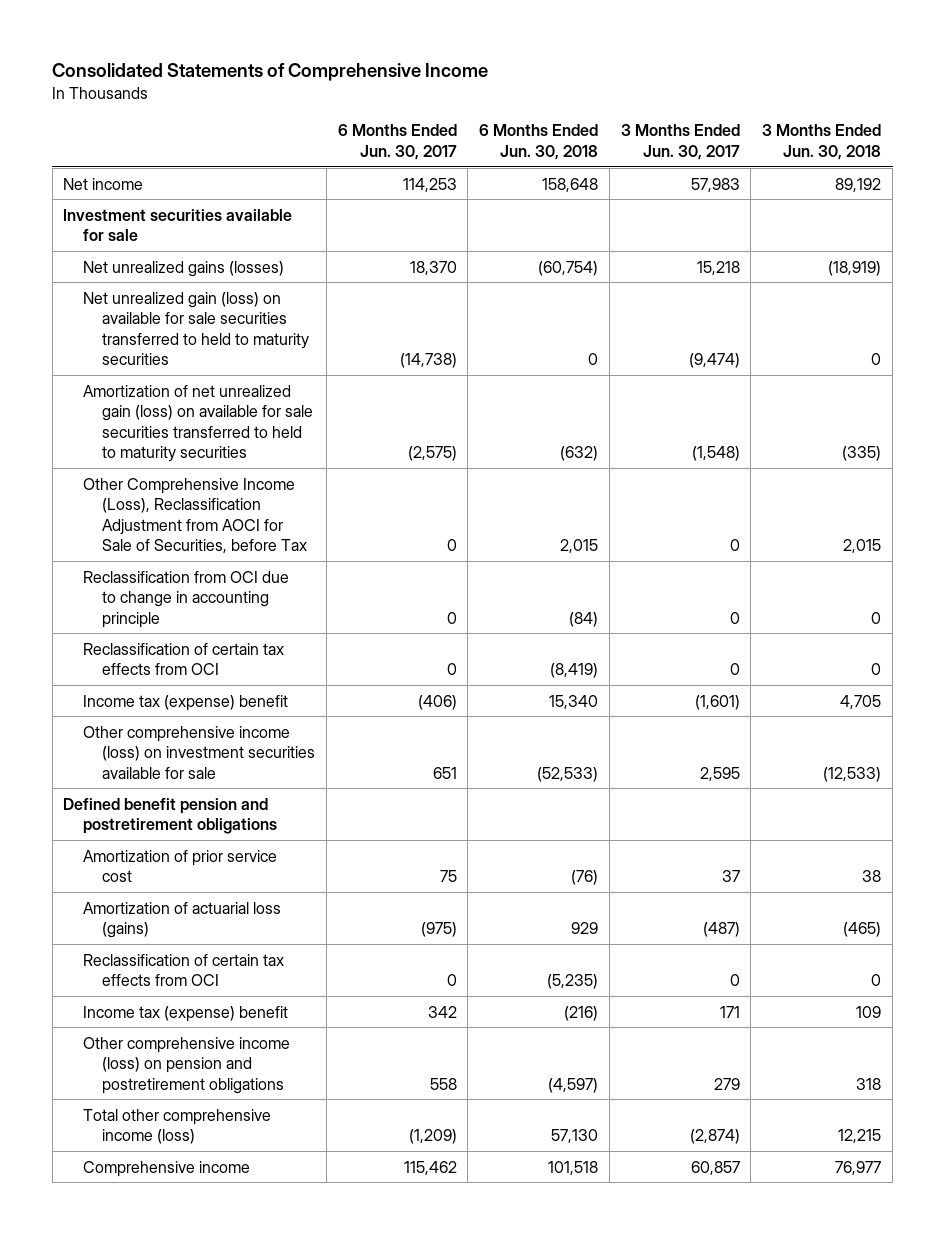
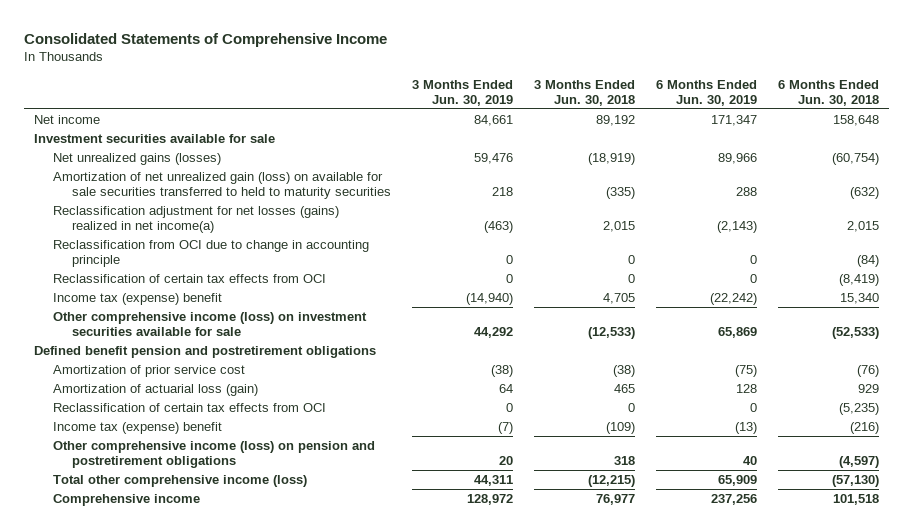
- | 6 Months Ended Jun. 30, 2017 | 6 Months Ended Jun. 30, 2018 | 3 Months Ended Jun. 30, 2017 | 3 Months Ended Jun. 30, 2018
+ | 3 Months Ended Jun. 30, 2019 | 3 Months Ended Jun. 30, 2018 | 6 Months Ended Jun. 30, 2019 | 6 Months Ended Jun. 30, 2018
- Net unrealized gain (loss) on available for sale securities transferred to held to maturity securities | (14,738) | 0 | (9,474) | 0
- Other Comprehensive Income (Loss), Reclassification Adjustment from AOCI for Sale of Securities, before Tax | 0 | 2,015 | 0 | 2,015
+ Reclassification adjustment for net losses (gains) realized in net income(a) | (463) | 2,015 | (2,143) | 2,015
- Amortization of prior service cost | 75 | (76) | 37 | 38
- Amortization of actuarial loss (gains) | (975) | 929 | (487) | (465)
+ Amortization of prior service cost | (38) | (38) | (75) | (76)
+ Amortization of actuarial loss (gain) | 64 | 465 | 128 | 929
- Income tax (expense) benefit | 342 | (216) | 171 | 109
+ Income tax (expense) benefit | (7) | (109) | (13) | (216)
- Total other comprehensive income (loss) | (1,209) | 57,130 | (2,874) | 12,215
+ Total other comprehensive income (loss) | 44,311 | (12,215) | 65,909 | (57,130)

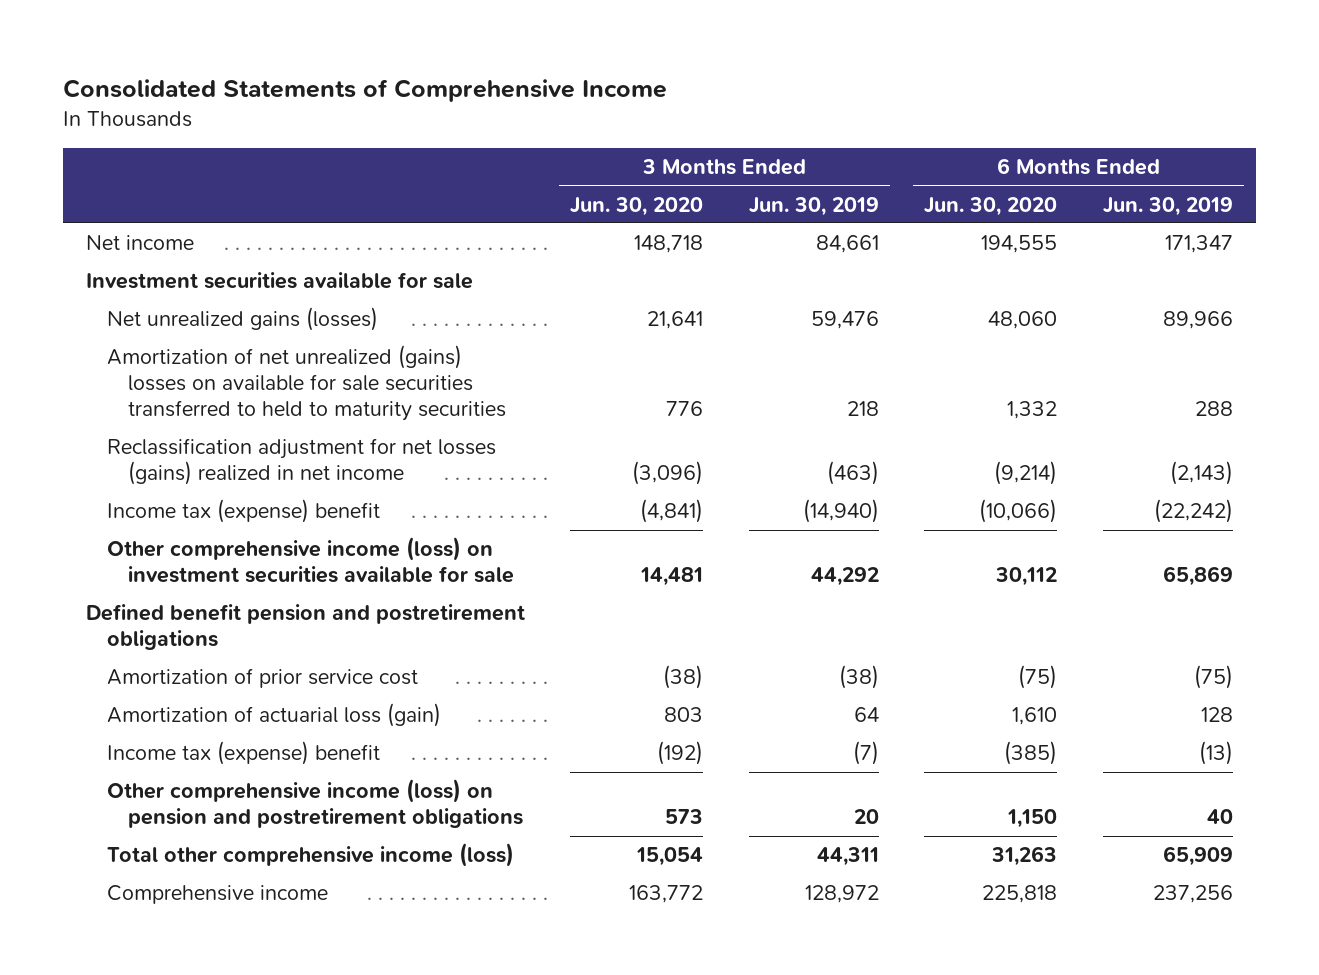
- | 3 Months Ended Jun. 30, 2019 | 3 Months Ended Jun. 30, 2018 | 6 Months Ended Jun. 30, 2019 | 6 Months Ended Jun. 30, 2018
+ | 3 Months Ended Jun. 30, 2020 | 3 Months Ended Jun. 30, 2019 | 6 Months Ended Jun. 30, 2020 | 6 Months Ended Jun. 30, 2019
- Amortization of net unrealized gain (loss) on available for sale securities transferred to held to maturity securities | 218 | (335) | 288 | (632)
- Reclassification adjustment for net losses (gains) realized in net income(a) | (463) | 2,015 | (2,143) | 2,015
- Reclassification from OCI due to change in accounting principle | 0 | 0 | 0 | (84)
- Reclassification of certain tax effects from OCI | 0 | 0 | 0 | (8,419)
+ Amortization of net unrealized (gains) losses on available for sale securities transferred to held to maturity securities | 776 | 218 | 1,332 | 288
+ Reclassification adjustment for net losses (gains) realized in net income | (3,096) | (463) | (9,214) | (2,143)
- Reclassification of certain tax effects from OCI | 0 | 0 | 0 | (5,235)

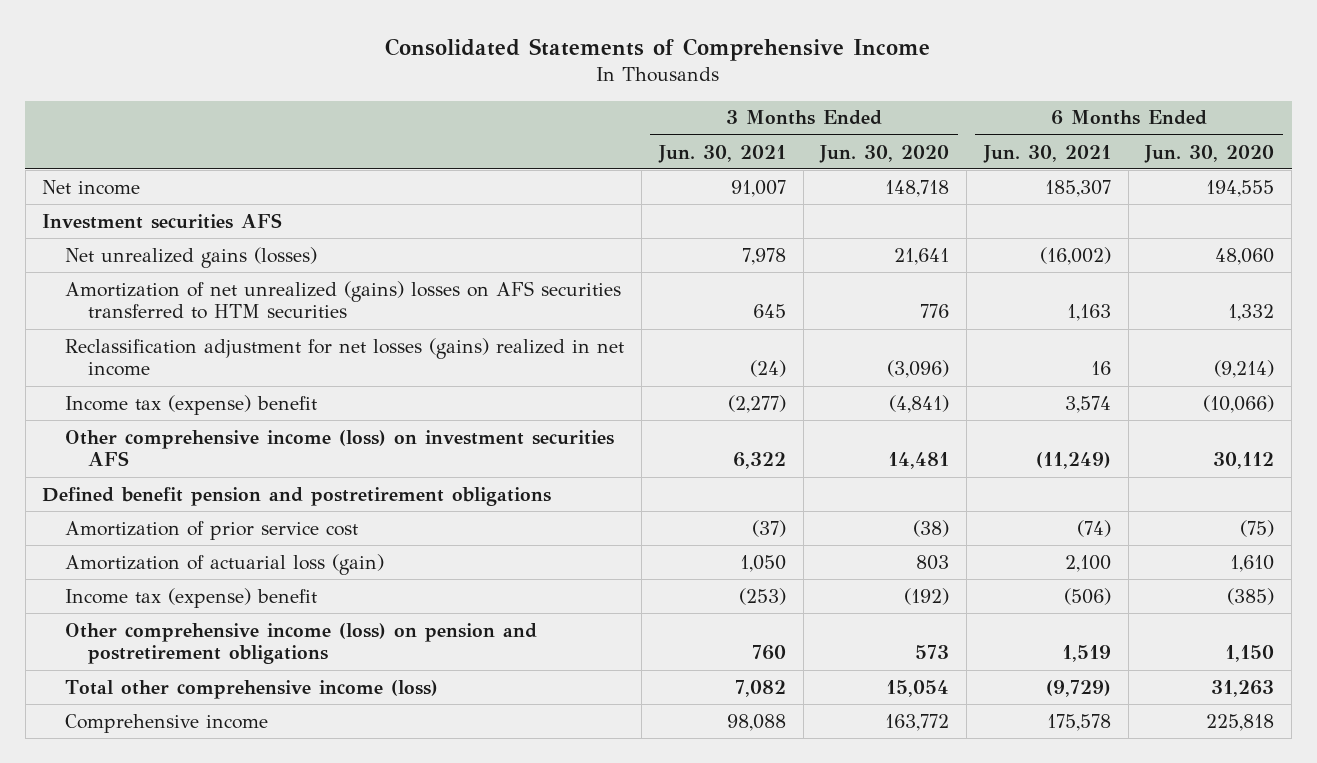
- | 3 Months Ended Jun. 30, 2020 | 3 Months Ended Jun. 30, 2019 | 6 Months Ended Jun. 30, 2020 | 6 Months Ended Jun. 30, 2019
+ | 3 Months Ended Jun. 30, 2021 | 3 Months Ended Jun. 30, 2020 | 6 Months Ended Jun. 30, 2021 | 6 Months Ended Jun. 30, 2020
- Investment securities available for sale
+ Investment securities AFS
- Amortization of net unrealized (gains) losses on available for sale securities transferred to held to maturity securities | 776 | 218 | 1,332 | 288
+ Amortization of net unrealized (gains) losses on AFS securities transferred to HTM securities | 645 | 776 | 1,163 | 1,332
- Other comprehensive income (loss) on investment securities available for sale | 14,481 | 44,292 | 30,112 | 65,869
+ Other comprehensive income (loss) on investment securities AFS | 6,322 | 14,481 | (11,249) | 30,112

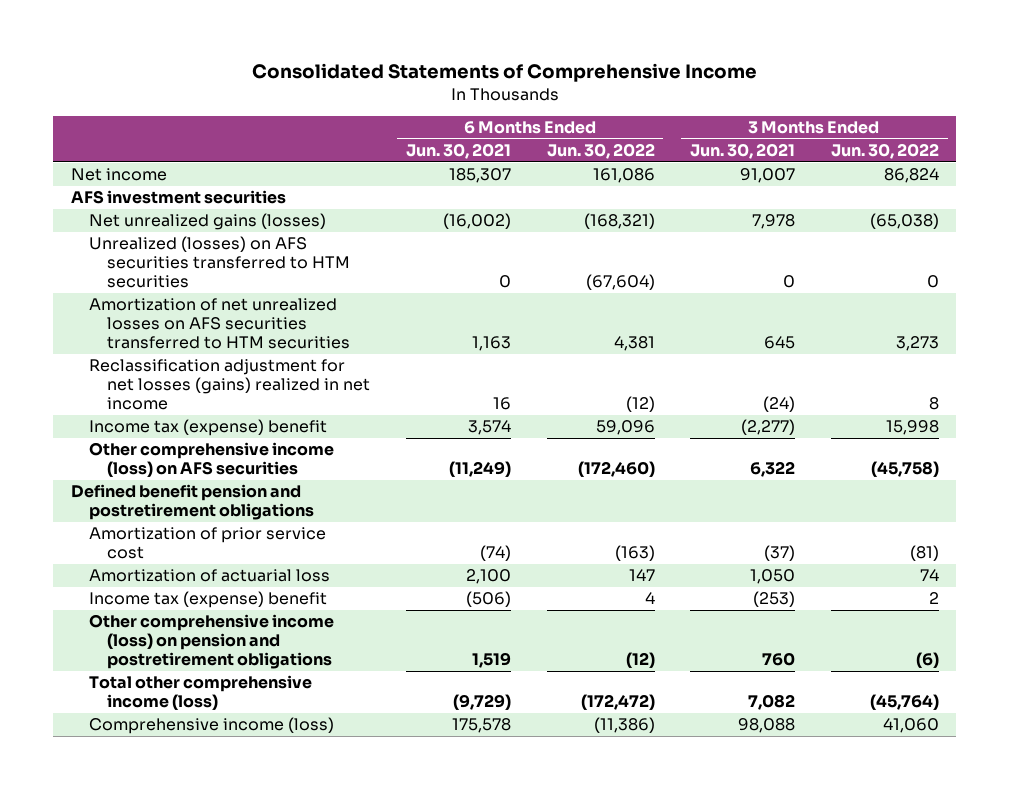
- | 3 Months Ended Jun. 30, 2021 | 3 Months Ended Jun. 30, 2020 | 6 Months Ended Jun. 30, 2021 | 6 Months Ended Jun. 30, 2020
+ | 6 Months Ended Jun. 30, 2021 | 6 Months Ended Jun. 30, 2022 | 3 Months Ended Jun. 30, 2021 | 3 Months Ended Jun. 30, 2022
- Investment securities AFS
+ AFS investment securities
- Amortization of net unrealized (gains) losses on AFS securities transferred to HTM securities | 645 | 776 | 1,163 | 1,332
+ Unrealized (losses) on AFS securities transferred to HTM securities | 0 | (67,604) | 0 | 0
+ Amortization of net unrealized losses on AFS securities transferred to HTM securities | 1,163 | 4,381 | 645 | 3,273
- Other comprehensive income (loss) on investment securities AFS | 6,322 | 14,481 | (11,249) | 30,112
+ Other comprehensive income (loss) on AFS securities | (11,249) | (172,460) | 6,322 | (45,758)
- Amortization of actuarial loss (gain) | 1,050 | 803 | 2,100 | 1,610
+ Amortization of actuarial loss | 2,100 | 147 | 1,050 | 74
- Comprehensive income | 98,088 | 163,772 | 175,578 | 225,818
+ Comprehensive income (loss) | 175,578 | (11,386) | 98,088 | 41,060

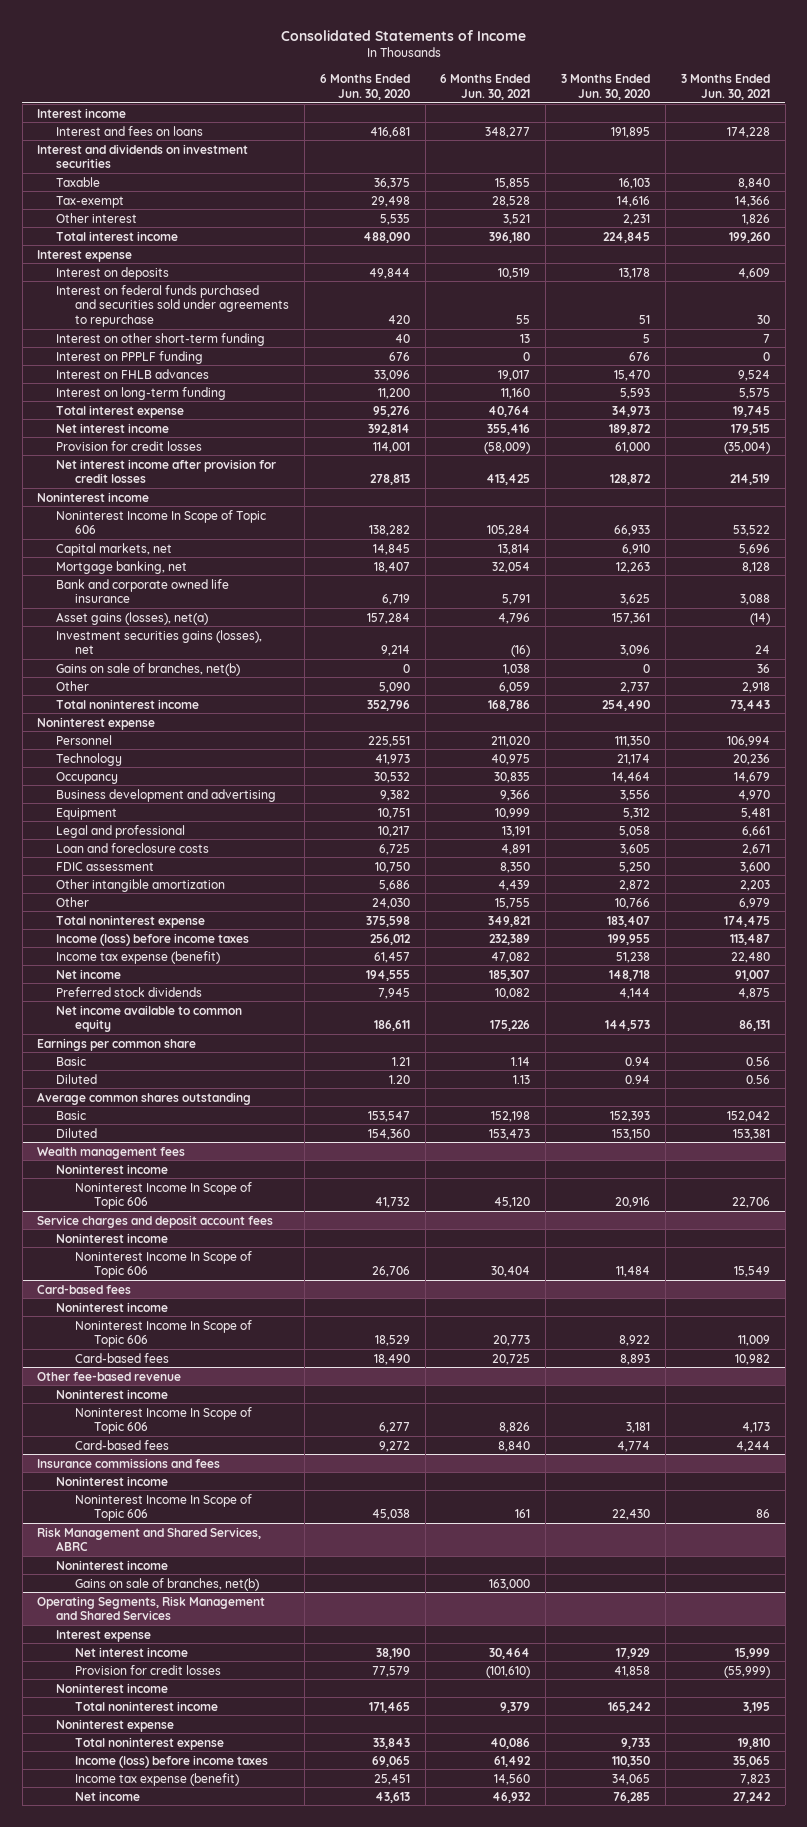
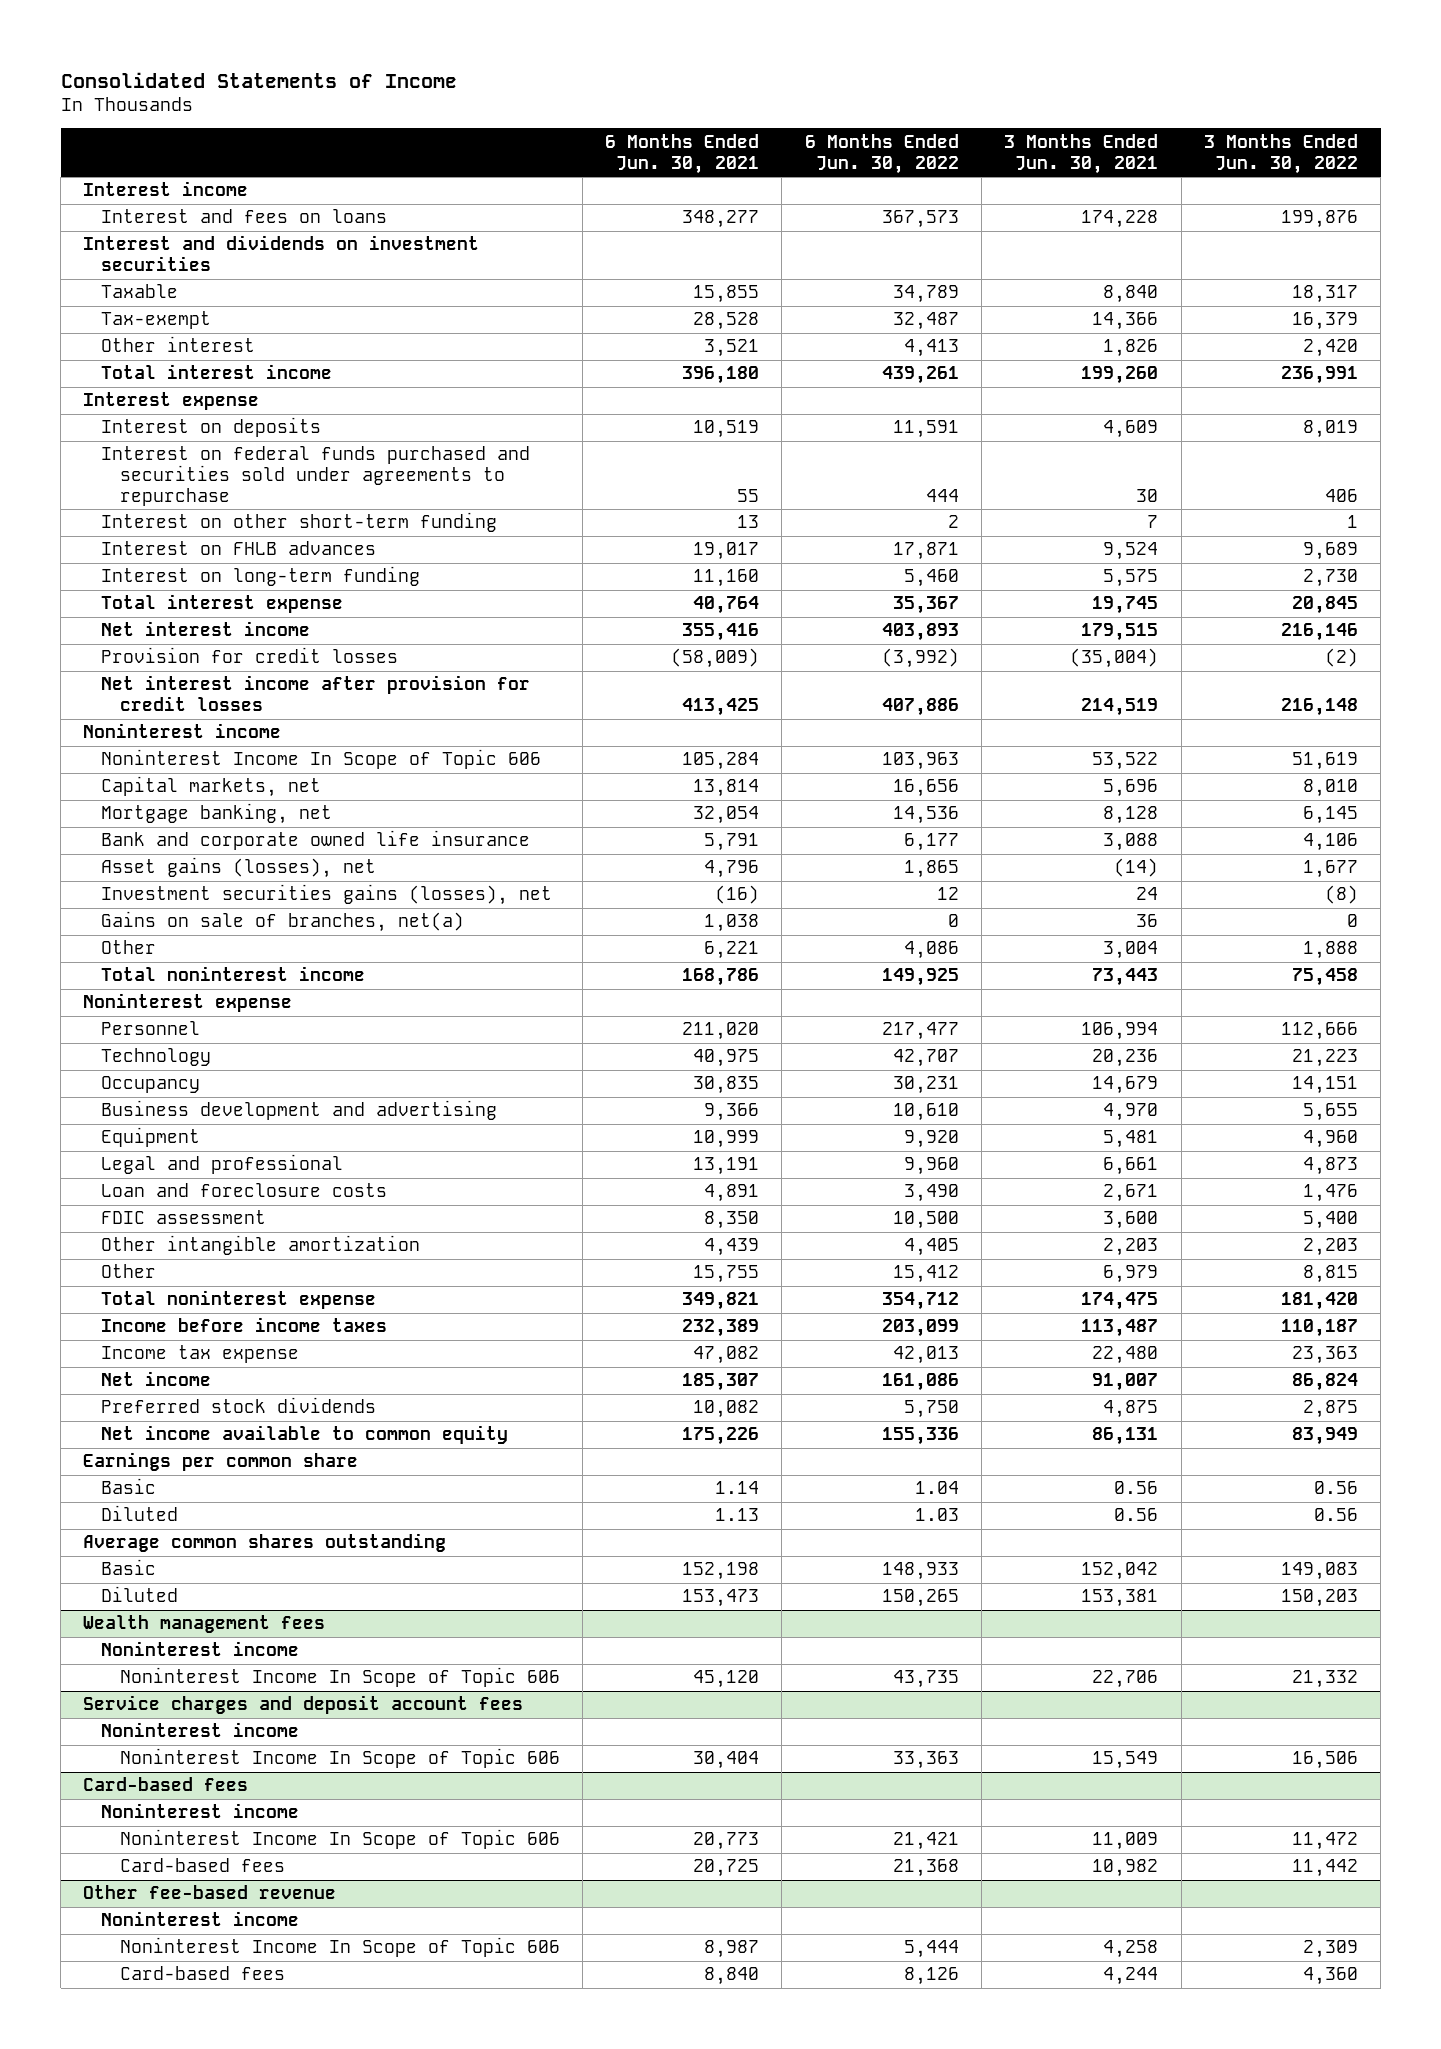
- | 6 Months Ended Jun. 30, 2020 | 6 Months Ended Jun. 30, 2021 | 3 Months Ended Jun. 30, 2020 | 3 Months Ended Jun. 30, 2021
+ | 6 Months Ended Jun. 30, 2021 | 6 Months Ended Jun. 30, 2022 | 3 Months Ended Jun. 30, 2021 | 3 Months Ended Jun. 30, 2022
- Interest on PPPLF funding | 676 | 0 | 676 | 0
- Asset gains (losses), net(a) | 157,284 | 4,796 | 157,361 | (14)
+ Asset gains (losses), net | 4,796 | 1,865 | (14) | 1,677
- Gains on sale of branches, net(b) | 0 | 1,038 | 0 | 36
- Other | 5,090 | 6,059 | 2,737 | 2,918
+ Gains on sale of branches, net(a) | 1,038 | 0 | 36 | 0
+ Other | 6,221 | 4,086 | 3,004 | 1,888
- Income (loss) before income taxes | 256,012 | 232,389 | 199,955 | 113,487
- Income tax expense (benefit) | 61,457 | 47,082 | 51,238 | 22,480
+ Income before income taxes | 232,389 | 203,099 | 113,487 | 110,187
+ Income tax expense | 47,082 | 42,013 | 22,480 | 23,363
@ Other fee-based revenue
- Noninterest Income In Scope of Topic 606 | 6,277 | 8,826 | 3,181 | 4,173
+ Noninterest Income In Scope of Topic 606 | 8,987 | 5,444 | 4,258 | 2,309
- Insurance commissions and fees
- Noninterest income
- Noninterest Income In Scope of Topic 606 | 45,038 | 161 | 22,430 | 86
- Risk Management and Shared Services, ABRC
- Noninterest income
- Gains on sale of branches, net(b) | | 163,000 | |
- Operating Segments, Risk Management and Shared Services
- Interest expense
- Net interest income | 38,190 | 30,464 | 17,929 | 15,999
- Provision for credit losses | 77,579 | (101,610) | 41,858 | (55,999)
- Noninterest income
- Total noninterest income | 171,465 | 9,379 | 165,242 | 3,195
- Noninterest expense
- Total noninterest expense | 33,843 | 40,086 | 9,733 | 19,810
- Income (loss) before income taxes | 69,065 | 61,492 | 110,350 | 35,065
- Income tax expense (benefit) | 25,451 | 14,560 | 34,065 | 7,823
- Net income | 43,613 | 46,932 | 76,285 | 27,242

